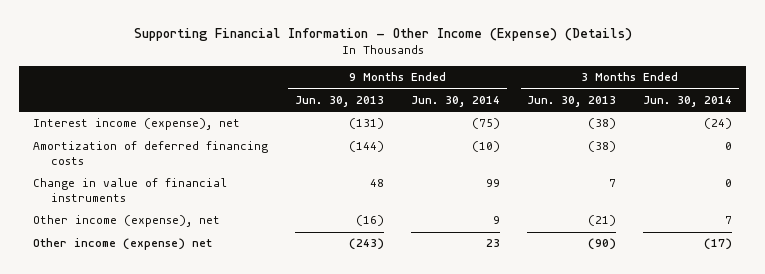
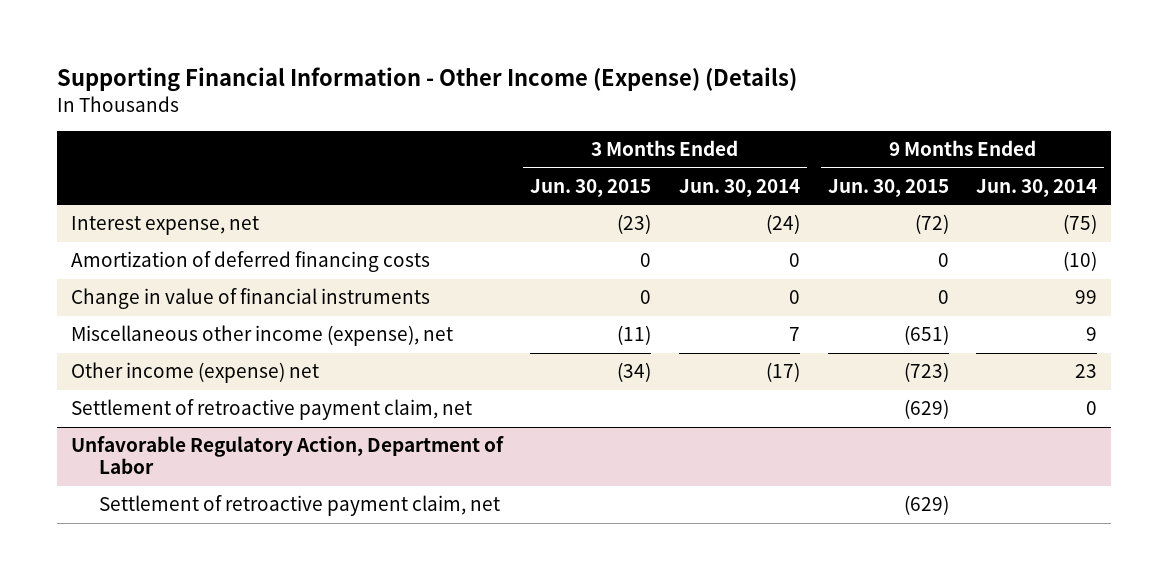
- | 9 Months Ended Jun. 30, 2013 | 9 Months Ended Jun. 30, 2014 | 3 Months Ended Jun. 30, 2013 | 3 Months Ended Jun. 30, 2014
+ | 3 Months Ended Jun. 30, 2015 | 3 Months Ended Jun. 30, 2014 | 9 Months Ended Jun. 30, 2015 | 9 Months Ended Jun. 30, 2014
- Interest income (expense), net | (131) | (75) | (38) | (24)
+ Interest expense, net | (23) | (24) | (72) | (75)
- Other income (expense), net | (16) | 9 | (21) | 7
+ Miscellaneous other income (expense), net | (11) | 7 | (651) | 9
+ Settlement of retroactive payment claim, net | | | (629) | 0
+ Unfavorable Regulatory Action, Department of Labor
+ Settlement of retroactive payment claim, net | | | (629) |

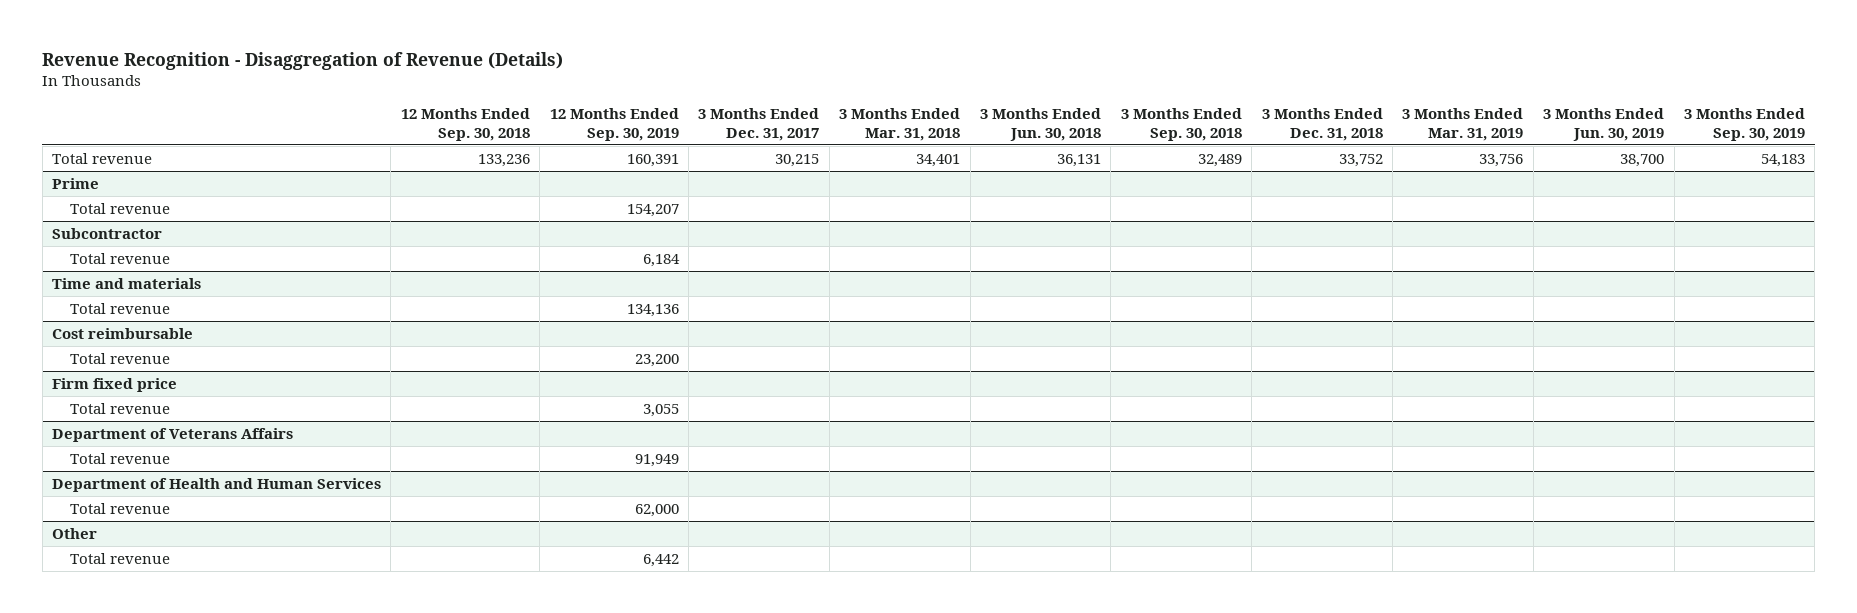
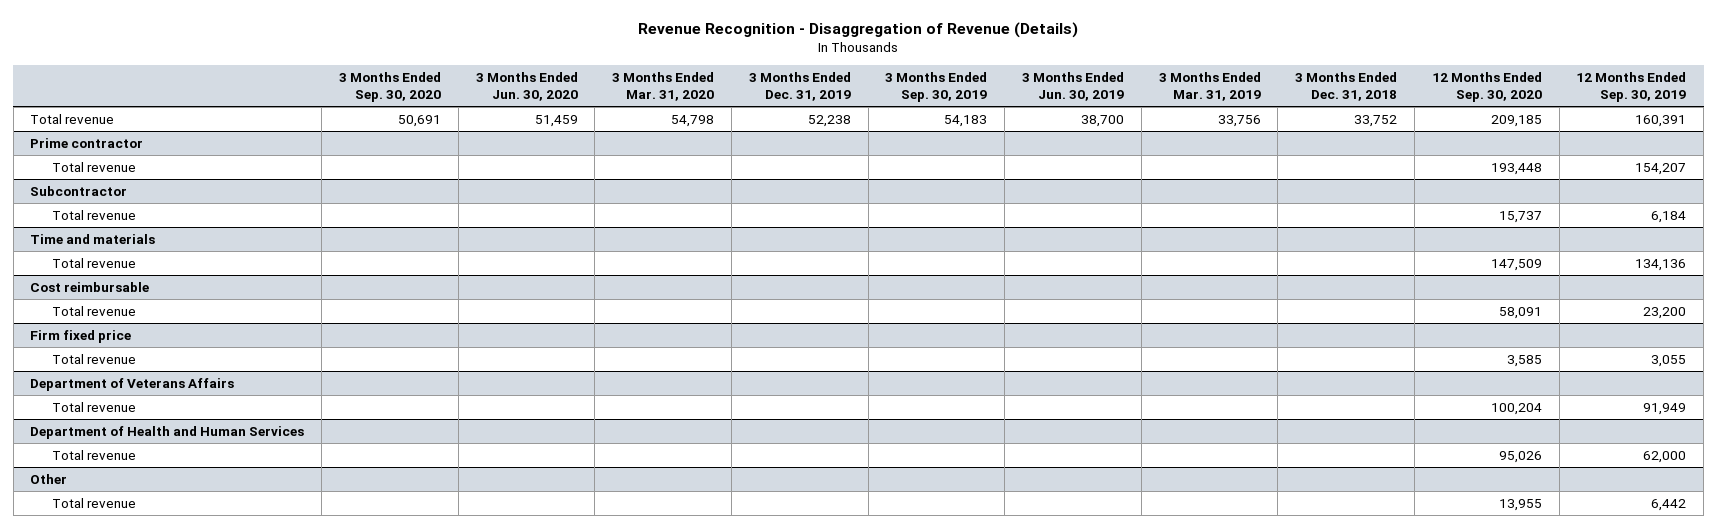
- | 12 Months Ended Sep. 30, 2018 | 12 Months Ended Sep. 30, 2019 | 3 Months Ended Dec. 31, 2017 | 3 Months Ended Mar. 31, 2018 | 3 Months Ended Jun. 30, 2018 | 3 Months Ended Sep. 30, 2018 | 3 Months Ended Dec. 31, 2018 | 3 Months Ended Mar. 31, 2019 | 3 Months Ended Jun. 30, 2019 | 3 Months Ended Sep. 30, 2019
+ | 3 Months Ended Sep. 30, 2020 | 3 Months Ended Jun. 30, 2020 | 3 Months Ended Mar. 31, 2020 | 3 Months Ended Dec. 31, 2019 | 3 Months Ended Sep. 30, 2019 | 3 Months Ended Jun. 30, 2019 | 3 Months Ended Mar. 31, 2019 | 3 Months Ended Dec. 31, 2018 | 12 Months Ended Sep. 30, 2020 | 12 Months Ended Sep. 30, 2019
- Prime
+ Prime contractor

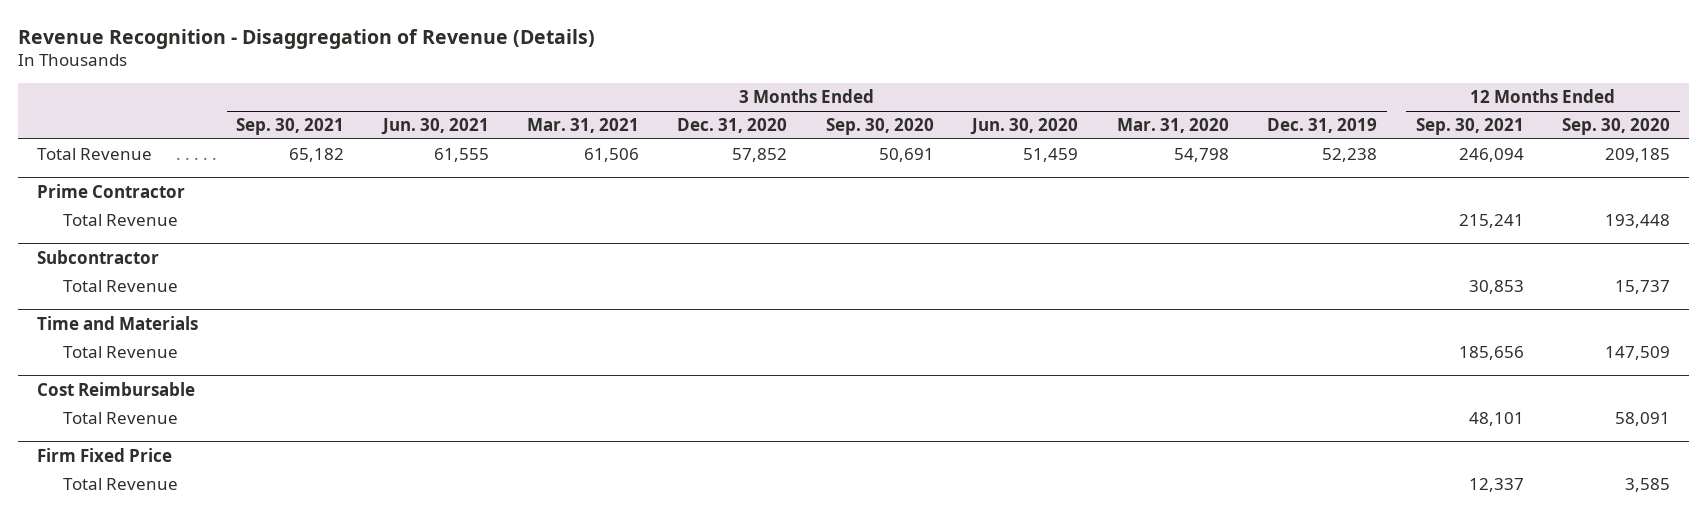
- | 3 Months Ended Sep. 30, 2020 | 3 Months Ended Jun. 30, 2020 | 3 Months Ended Mar. 31, 2020 | 3 Months Ended Dec. 31, 2019 | 3 Months Ended Sep. 30, 2019 | 3 Months Ended Jun. 30, 2019 | 3 Months Ended Mar. 31, 2019 | 3 Months Ended Dec. 31, 2018 | 12 Months Ended Sep. 30, 2020 | 12 Months Ended Sep. 30, 2019
+ | 3 Months Ended Sep. 30, 2021 | 3 Months Ended Jun. 30, 2021 | 3 Months Ended Mar. 31, 2021 | 3 Months Ended Dec. 31, 2020 | 3 Months Ended Sep. 30, 2020 | 3 Months Ended Jun. 30, 2020 | 3 Months Ended Mar. 31, 2020 | 3 Months Ended Dec. 31, 2019 | 12 Months Ended Sep. 30, 2021 | 12 Months Ended Sep. 30, 2020
- Total revenue | 50,691 | 51,459 | 54,798 | 52,238 | 54,183 | 38,700 | 33,756 | 33,752 | 209,185 | 160,391
- Prime contractor
- Total revenue | | | | | | | | | 193,448 | 154,207
+ Total Revenue | 65,182 | 61,555 | 61,506 | 57,852 | 50,691 | 51,459 | 54,798 | 52,238 | 246,094 | 209,185
+ Prime Contractor
+ Total Revenue | | | | | | | | | 215,241 | 193,448
@ Subcontractor
- Total revenue | | | | | | | | | 15,737 | 6,184
- Time and materials
- Total revenue | | | | | | | | | 147,509 | 134,136
- Cost reimbursable
- Total revenue | | | | | | | | | 58,091 | 23,200
- Firm fixed price
- Total revenue | | | | | | | | | 3,585 | 3,055
- Department of Veterans Affairs
- Total revenue | | | | | | | | | 100,204 | 91,949
- Department of Health and Human Services
- Total revenue | | | | | | | | | 95,026 | 62,000
- Other
- Total revenue | | | | | | | | | 13,955 | 6,442
@ Subcontractor
+ Total Revenue | | | | | | | | | 30,853 | 15,737
+ Time and Materials
+ Total Revenue | | | | | | | | | 185,656 | 147,509
+ Cost Reimbursable
+ Total Revenue | | | | | | | | | 48,101 | 58,091
+ Firm Fixed Price
+ Total Revenue | | | | | | | | | 12,337 | 3,585

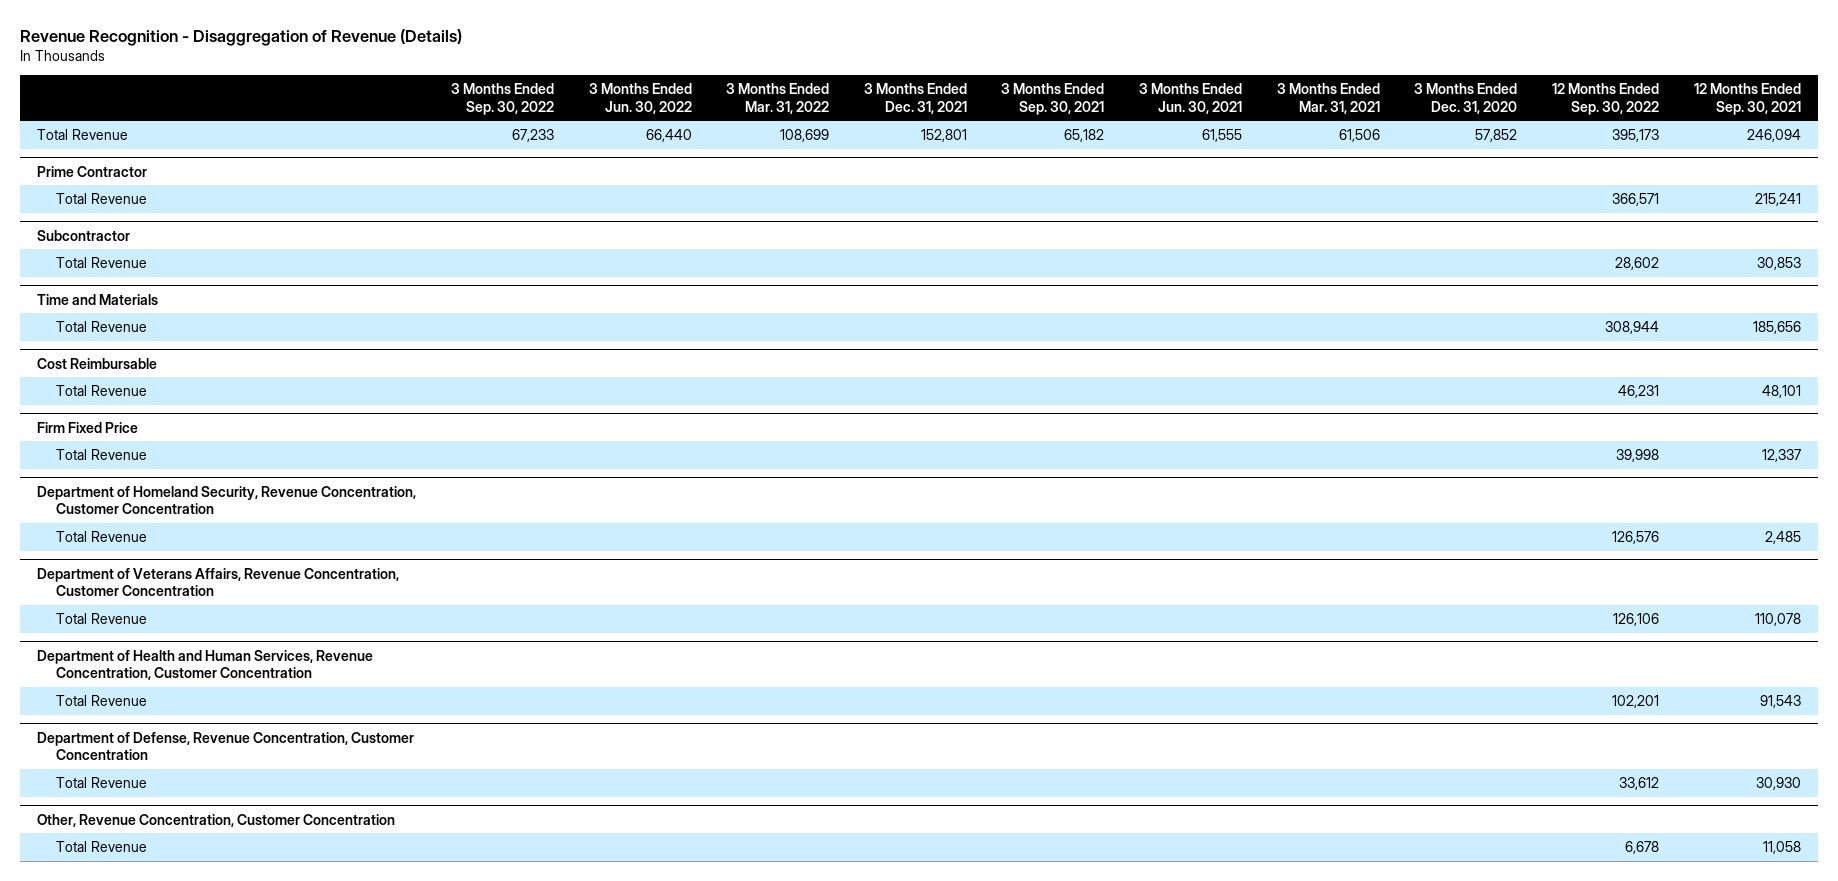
- | 3 Months Ended Sep. 30, 2021 | 3 Months Ended Jun. 30, 2021 | 3 Months Ended Mar. 31, 2021 | 3 Months Ended Dec. 31, 2020 | 3 Months Ended Sep. 30, 2020 | 3 Months Ended Jun. 30, 2020 | 3 Months Ended Mar. 31, 2020 | 3 Months Ended Dec. 31, 2019 | 12 Months Ended Sep. 30, 2021 | 12 Months Ended Sep. 30, 2020
+ | 3 Months Ended Sep. 30, 2022 | 3 Months Ended Jun. 30, 2022 | 3 Months Ended Mar. 31, 2022 | 3 Months Ended Dec. 31, 2021 | 3 Months Ended Sep. 30, 2021 | 3 Months Ended Jun. 30, 2021 | 3 Months Ended Mar. 31, 2021 | 3 Months Ended Dec. 31, 2020 | 12 Months Ended Sep. 30, 2022 | 12 Months Ended Sep. 30, 2021
+ Department of Homeland Security, Revenue Concentration, Customer Concentration
+ Total Revenue | | | | | | | | | 126,576 | 2,485
+ Department of Veterans Affairs, Revenue Concentration, Customer Concentration
+ Total Revenue | | | | | | | | | 126,106 | 110,078
+ Department of Health and Human Services, Revenue Concentration, Customer Concentration
+ Total Revenue | | | | | | | | | 102,201 | 91,543
+ Department of Defense, Revenue Concentration, Customer Concentration
+ Total Revenue | | | | | | | | | 33,612 | 30,930
+ Other, Revenue Concentration, Customer Concentration
+ Total Revenue | | | | | | | | | 6,678 | 11,058

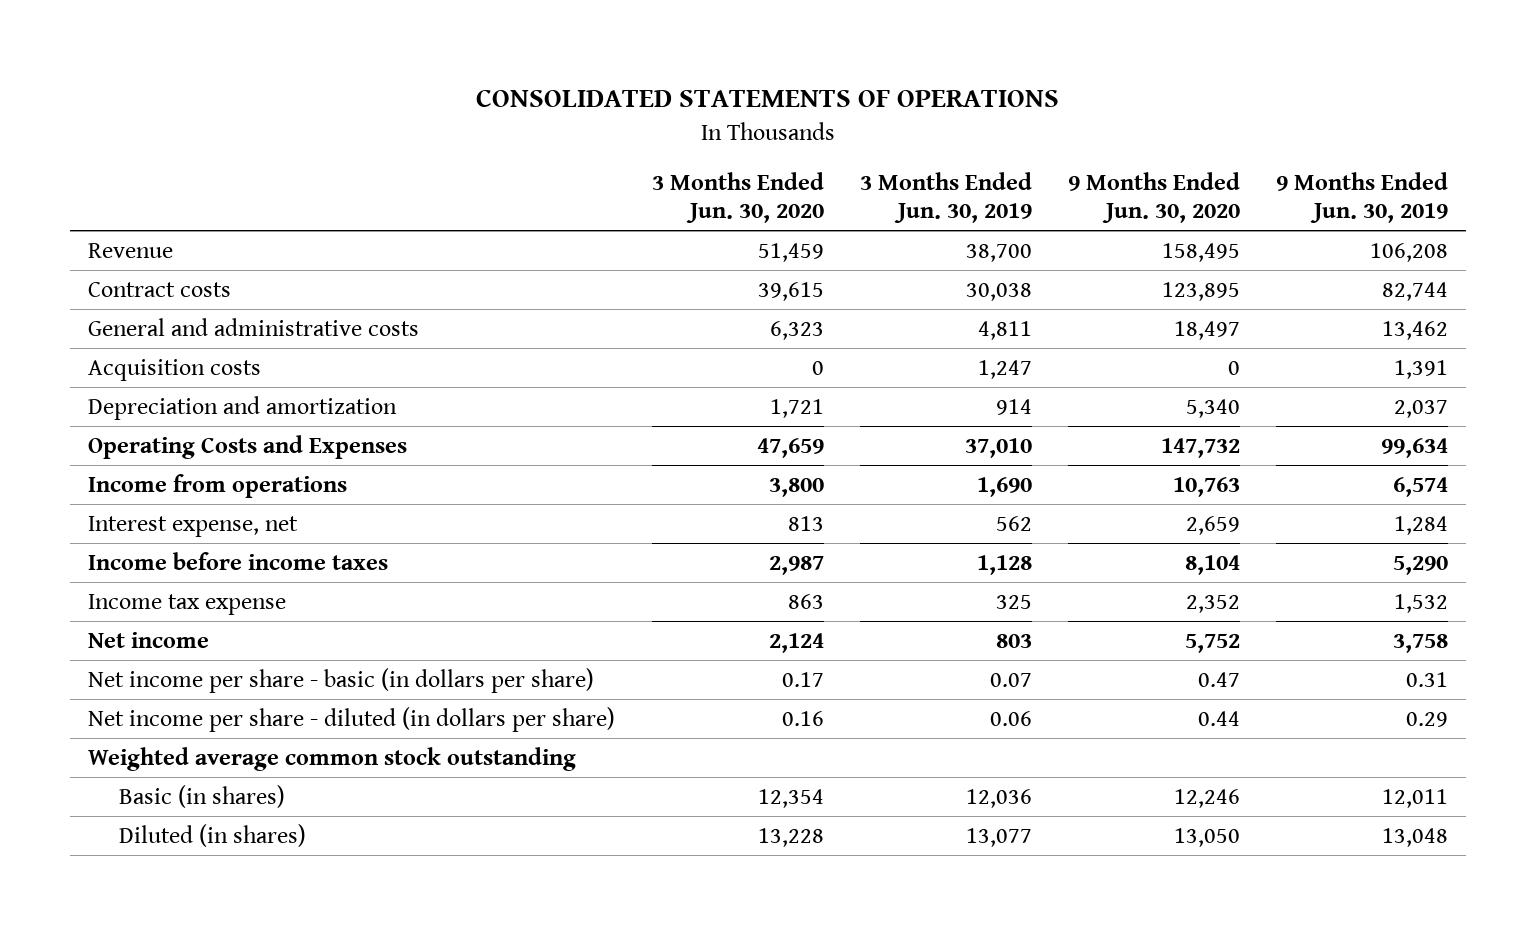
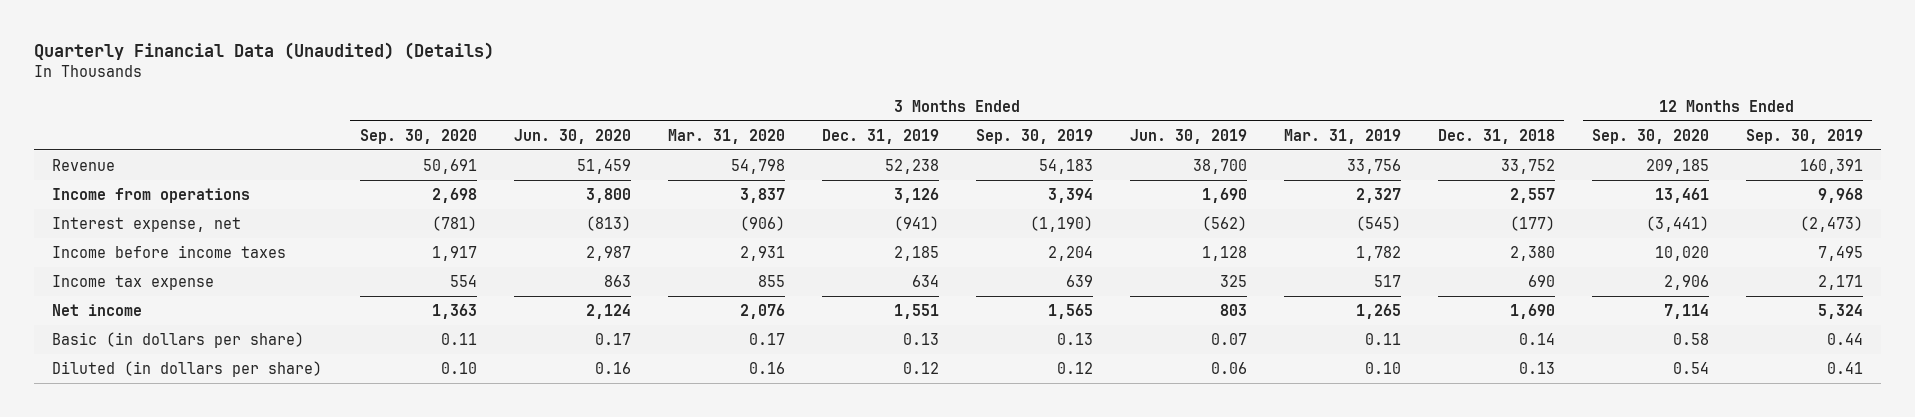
- CONSOLIDATED STATEMENTS OF OPERATIONS
+ Quarterly Financial Data (Unaudited) (Details)
- | 3 Months Ended Jun. 30, 2020 | 3 Months Ended Jun. 30, 2019 | 9 Months Ended Jun. 30, 2020 | 9 Months Ended Jun. 30, 2019
+ | 3 Months Ended Sep. 30, 2020 | 3 Months Ended Jun. 30, 2020 | 3 Months Ended Mar. 31, 2020 | 3 Months Ended Dec. 31, 2019 | 3 Months Ended Sep. 30, 2019 | 3 Months Ended Jun. 30, 2019 | 3 Months Ended Mar. 31, 2019 | 3 Months Ended Dec. 31, 2018 | 12 Months Ended Sep. 30, 2020 | 12 Months Ended Sep. 30, 2019
- Contract costs | 39,615 | 30,038 | 123,895 | 82,744
- General and administrative costs | 6,323 | 4,811 | 18,497 | 13,462
- Acquisition costs | 0 | 1,247 | 0 | 1,391
- Depreciation and amortization | 1,721 | 914 | 5,340 | 2,037
- Operating Costs and Expenses | 47,659 | 37,010 | 147,732 | 99,634
- Interest expense, net | 813 | 562 | 2,659 | 1,284
+ Interest expense, net | (781) | (813) | (906) | (941) | (1,190) | (562) | (545) | (177) | (3,441) | (2,473)
- Net income per share - basic (in dollars per share) | 0.17 | 0.07 | 0.47 | 0.31
- Net income per share - diluted (in dollars per share) | 0.16 | 0.06 | 0.44 | 0.29
- Weighted average common stock outstanding
- Basic (in shares) | 12,354 | 12,036 | 12,246 | 12,011
- Diluted (in shares) | 13,228 | 13,077 | 13,050 | 13,048
+ Basic (in dollars per share) | 0.11 | 0.17 | 0.17 | 0.13 | 0.13 | 0.07 | 0.11 | 0.14 | 0.58 | 0.44
+ Diluted (in dollars per share) | 0.10 | 0.16 | 0.16 | 0.12 | 0.12 | 0.06 | 0.10 | 0.13 | 0.54 | 0.41

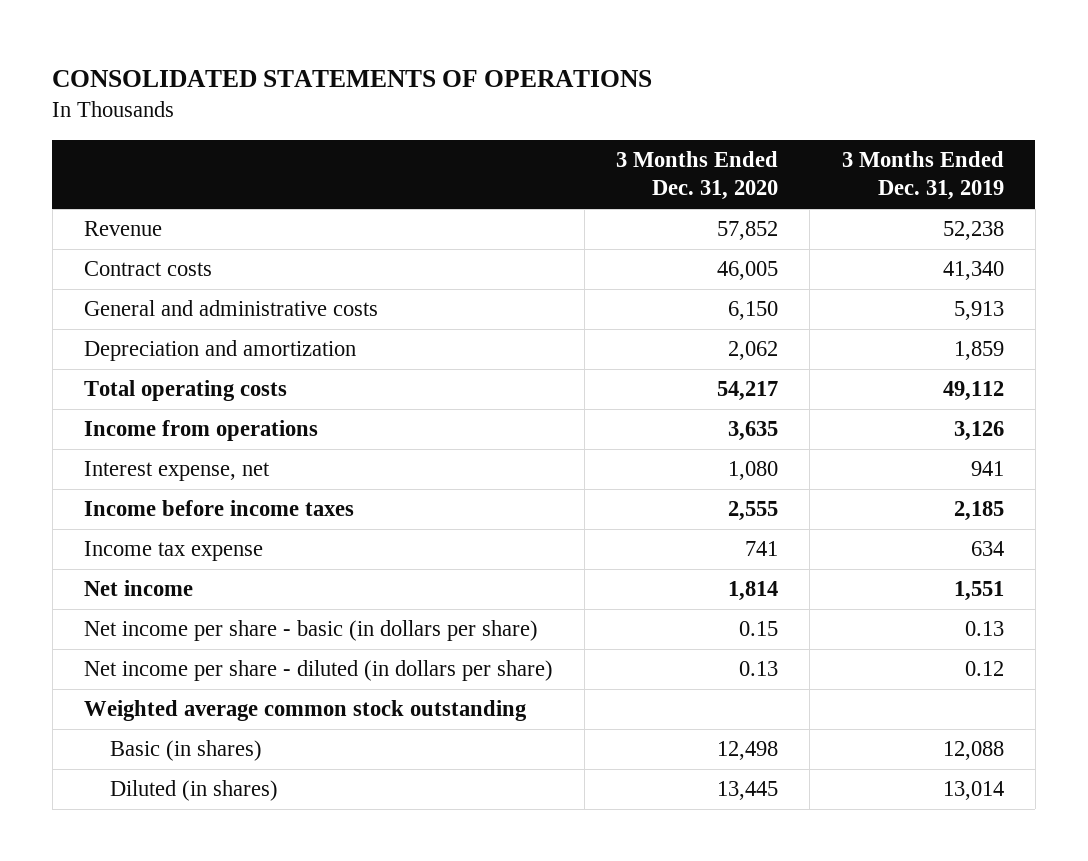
- Quarterly Financial Data (Unaudited) (Details)
+ CONSOLIDATED STATEMENTS OF OPERATIONS
- | 3 Months Ended Sep. 30, 2020 | 3 Months Ended Jun. 30, 2020 | 3 Months Ended Mar. 31, 2020 | 3 Months Ended Dec. 31, 2019 | 3 Months Ended Sep. 30, 2019 | 3 Months Ended Jun. 30, 2019 | 3 Months Ended Mar. 31, 2019 | 3 Months Ended Dec. 31, 2018 | 12 Months Ended Sep. 30, 2020 | 12 Months Ended Sep. 30, 2019
+ | 3 Months Ended Dec. 31, 2020 | 3 Months Ended Dec. 31, 2019
+ Contract costs | 46,005 | 41,340
+ General and administrative costs | 6,150 | 5,913
+ Depreciation and amortization | 2,062 | 1,859
+ Total operating costs | 54,217 | 49,112
- Interest expense, net | (781) | (813) | (906) | (941) | (1,190) | (562) | (545) | (177) | (3,441) | (2,473)
+ Interest expense, net | 1,080 | 941
- Basic (in dollars per share) | 0.11 | 0.17 | 0.17 | 0.13 | 0.13 | 0.07 | 0.11 | 0.14 | 0.58 | 0.44
- Diluted (in dollars per share) | 0.10 | 0.16 | 0.16 | 0.12 | 0.12 | 0.06 | 0.10 | 0.13 | 0.54 | 0.41
+ Net income per share - basic (in dollars per share) | 0.15 | 0.13
+ Net income per share - diluted (in dollars per share) | 0.13 | 0.12
+ Weighted average common stock outstanding
+ Basic (in shares) | 12,498 | 12,088
+ Diluted (in shares) | 13,445 | 13,014

